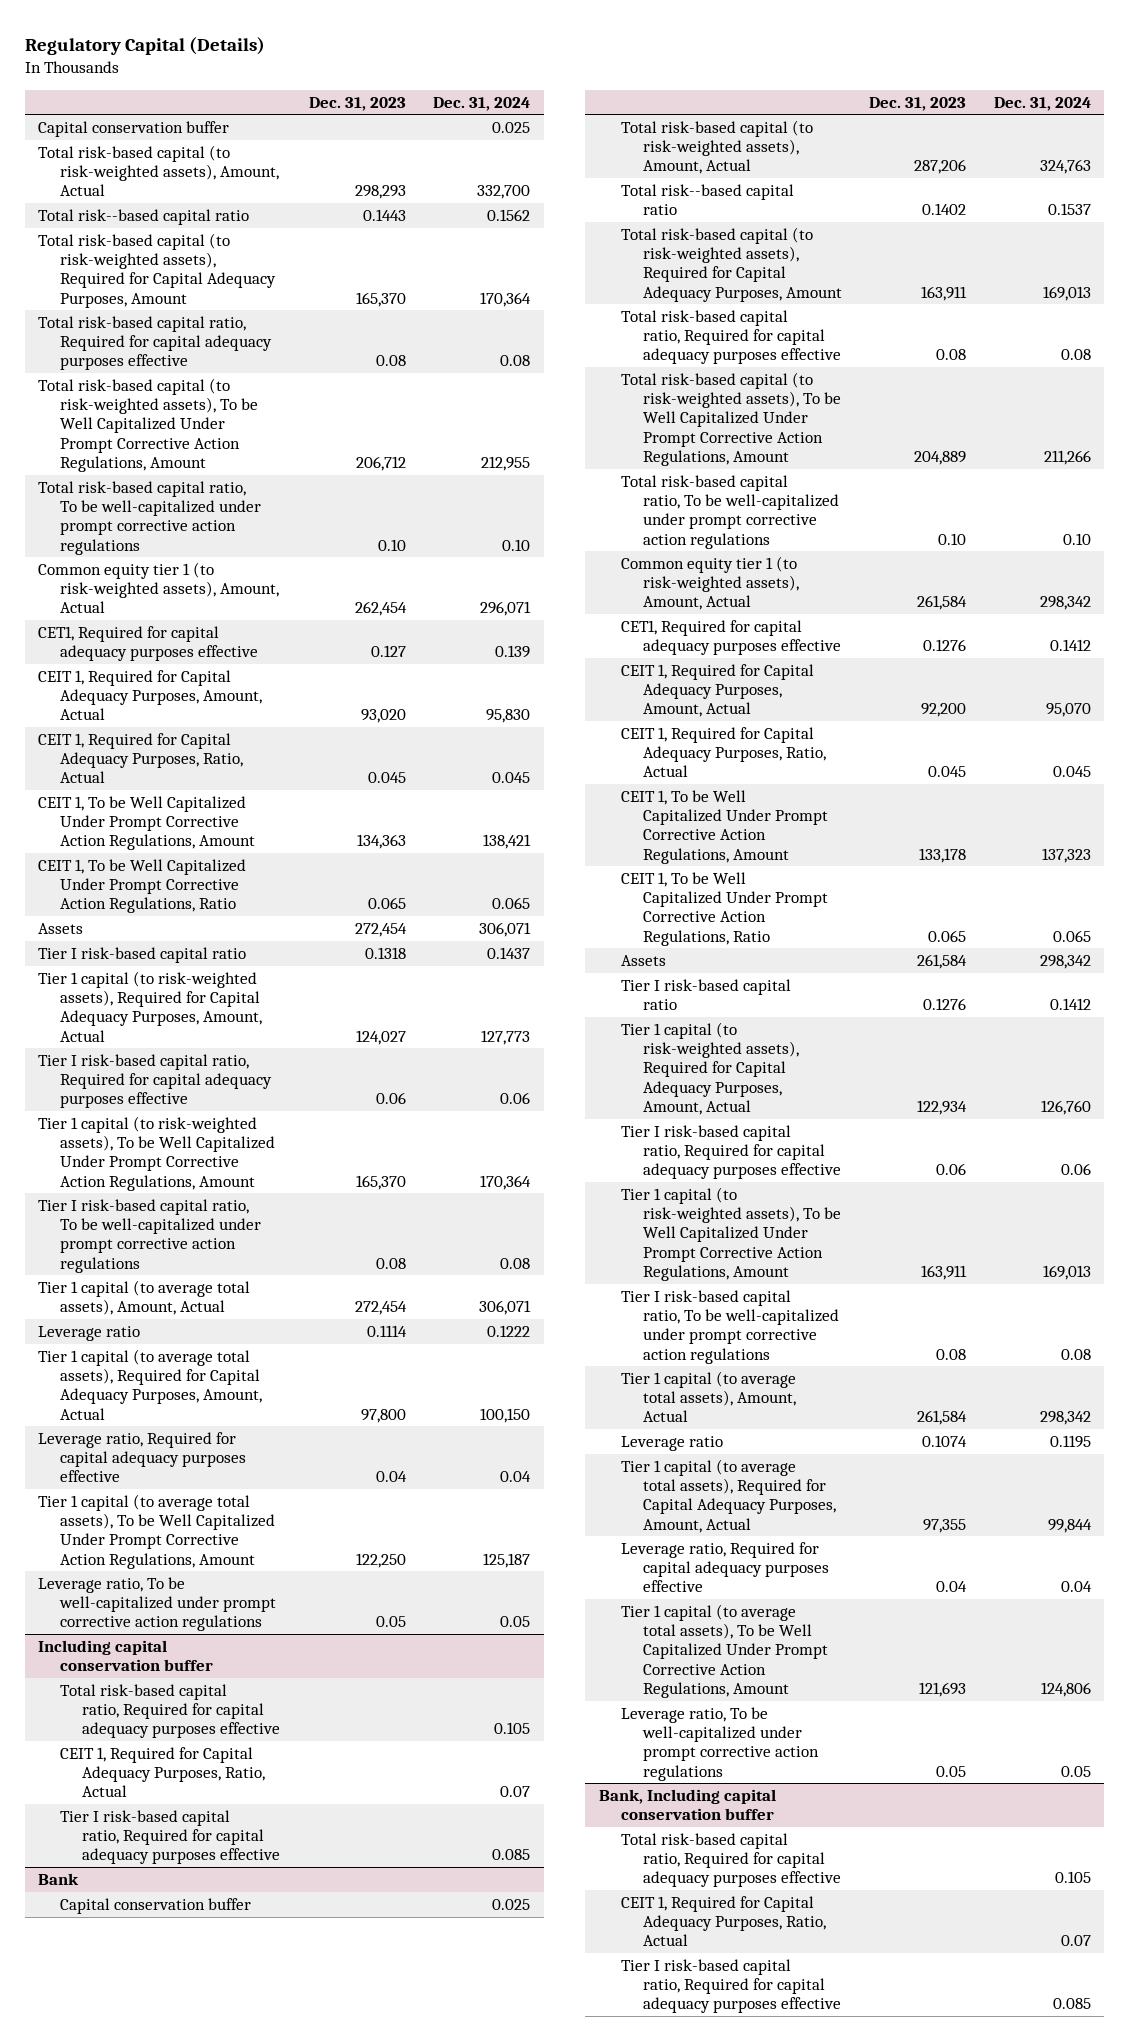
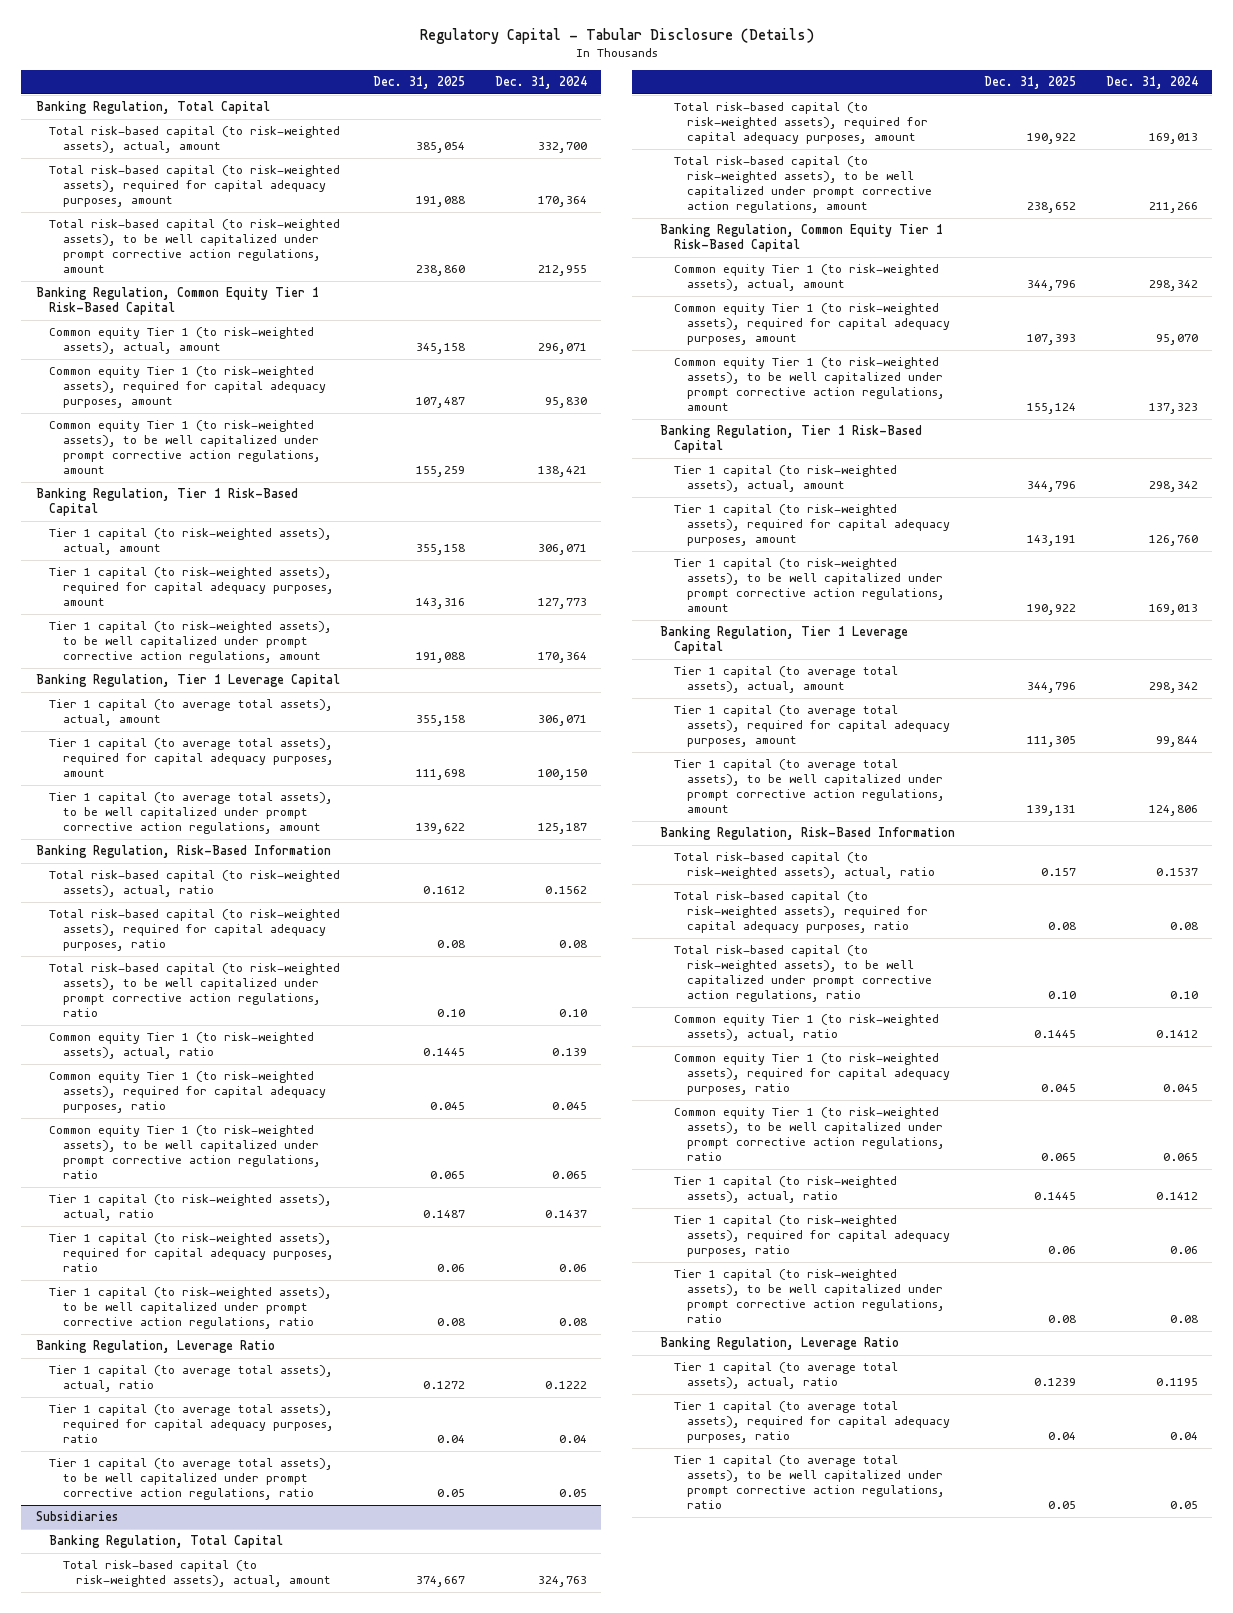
- Regulatory Capital (Details)
+ Regulatory Capital - Tabular Disclosure (Details)
- | Dec. 31, 2023 | Dec. 31, 2024
+ | Dec. 31, 2025 | Dec. 31, 2024
- Capital conservation buffer | | 0.025
- Total risk-based capital (to risk-weighted assets), Amount, Actual | 298,293 | 332,700
- Total risk--based capital ratio | 0.1443 | 0.1562
- Total risk-based capital (to risk-weighted assets), Required for Capital Adequacy Purposes, Amount | 165,370 | 170,364
- Total risk-based capital ratio, Required for capital adequacy purposes effective | 0.08 | 0.08
- Total risk-based capital (to risk-weighted assets), To be Well Capitalized Under Prompt Corrective Action Regulations, Amount | 206,712 | 212,955
- Total risk-based capital ratio, To be well-capitalized under prompt corrective action regulations | 0.10 | 0.10
- Common equity tier 1 (to risk-weighted assets), Amount, Actual | 262,454 | 296,071
- CET1, Required for capital adequacy purposes effective | 0.127 | 0.139
- CEIT 1, Required for Capital Adequacy Purposes, Amount, Actual | 93,020 | 95,830
- CEIT 1, Required for Capital Adequacy Purposes, Ratio, Actual | 0.045 | 0.045
- CEIT 1, To be Well Capitalized Under Prompt Corrective Action Regulations, Amount | 134,363 | 138,421
- CEIT 1, To be Well Capitalized Under Prompt Corrective Action Regulations, Ratio | 0.065 | 0.065
- Assets | 272,454 | 306,071
- Tier I risk-based capital ratio | 0.1318 | 0.1437
- Tier 1 capital (to risk-weighted assets), Required for Capital Adequacy Purposes, Amount, Actual | 124,027 | 127,773
- Tier I risk-based capital ratio, Required for capital adequacy purposes effective | 0.06 | 0.06
- Tier 1 capital (to risk-weighted assets), To be Well Capitalized Under Prompt Corrective Action Regulations, Amount | 165,370 | 170,364
- Tier I risk-based capital ratio, To be well-capitalized under prompt corrective action regulations | 0.08 | 0.08
- Tier 1 capital (to average total assets), Amount, Actual | 272,454 | 306,071
- Leverage ratio | 0.1114 | 0.1222
- Tier 1 capital (to average total assets), Required for Capital Adequacy Purposes, Amount, Actual | 97,800 | 100,150
- Leverage ratio, Required for capital adequacy purposes effective | 0.04 | 0.04
- Tier 1 capital (to average total assets), To be Well Capitalized Under Prompt Corrective Action Regulations, Amount | 122,250 | 125,187
- Leverage ratio, To be well-capitalized under prompt corrective action regulations | 0.05 | 0.05
- Including capital conservation buffer
- Total risk-based capital ratio, Required for capital adequacy purposes effective | | 0.105
- CEIT 1, Required for Capital Adequacy Purposes, Ratio, Actual | | 0.07
- Tier I risk-based capital ratio, Required for capital adequacy purposes effective | | 0.085
- Bank
- Capital conservation buffer | | 0.025
- Total risk-based capital (to risk-weighted assets), Amount, Actual | 287,206 | 324,763
- Total risk--based capital ratio | 0.1402 | 0.1537
- Total risk-based capital (to risk-weighted assets), Required for Capital Adequacy Purposes, Amount | 163,911 | 169,013
- Total risk-based capital ratio, Required for capital adequacy purposes effective | 0.08 | 0.08
- Total risk-based capital (to risk-weighted assets), To be Well Capitalized Under Prompt Corrective Action Regulations, Amount | 204,889 | 211,266
- Total risk-based capital ratio, To be well-capitalized under prompt corrective action regulations | 0.10 | 0.10
- Common equity tier 1 (to risk-weighted assets), Amount, Actual | 261,584 | 298,342
- CET1, Required for capital adequacy purposes effective | 0.1276 | 0.1412
- CEIT 1, Required for Capital Adequacy Purposes, Amount, Actual | 92,200 | 95,070
- CEIT 1, Required for Capital Adequacy Purposes, Ratio, Actual | 0.045 | 0.045
- CEIT 1, To be Well Capitalized Under Prompt Corrective Action Regulations, Amount | 133,178 | 137,323
- CEIT 1, To be Well Capitalized Under Prompt Corrective Action Regulations, Ratio | 0.065 | 0.065
- Assets | 261,584 | 298,342
- Tier I risk-based capital ratio | 0.1276 | 0.1412
- Tier 1 capital (to risk-weighted assets), Required for Capital Adequacy Purposes, Amount, Actual | 122,934 | 126,760
- Tier I risk-based capital ratio, Required for capital adequacy purposes effective | 0.06 | 0.06
- Tier 1 capital (to risk-weighted assets), To be Well Capitalized Under Prompt Corrective Action Regulations, Amount | 163,911 | 169,013
- Tier I risk-based capital ratio, To be well-capitalized under prompt corrective action regulations | 0.08 | 0.08
- Tier 1 capital (to average total assets), Amount, Actual | 261,584 | 298,342
- Leverage ratio | 0.1074 | 0.1195
- Tier 1 capital (to average total assets), Required for Capital Adequacy Purposes, Amount, Actual | 97,355 | 99,844
- Leverage ratio, Required for capital adequacy purposes effective | 0.04 | 0.04
- Tier 1 capital (to average total assets), To be Well Capitalized Under Prompt Corrective Action Regulations, Amount | 121,693 | 124,806
- Leverage ratio, To be well-capitalized under prompt corrective action regulations | 0.05 | 0.05
- Bank, Including capital conservation buffer
- Total risk-based capital ratio, Required for capital adequacy purposes effective | | 0.105
- CEIT 1, Required for Capital Adequacy Purposes, Ratio, Actual | | 0.07
- Tier I risk-based capital ratio, Required for capital adequacy purposes effective | | 0.085
+ Banking Regulation, Total Capital
+ Total risk-based capital (to risk-weighted assets), actual, amount | 385,054 | 332,700
+ Total risk-based capital (to risk-weighted assets), required for capital adequacy purposes, amount | 191,088 | 170,364
+ Total risk-based capital (to risk-weighted assets), to be well capitalized under prompt corrective action regulations, amount | 238,860 | 212,955
+ Banking Regulation, Common Equity Tier 1 Risk-Based Capital
+ Common equity Tier 1 (to risk-weighted assets), actual, amount | 345,158 | 296,071
+ Common equity Tier 1 (to risk-weighted assets), required for capital adequacy purposes, amount | 107,487 | 95,830
+ Common equity Tier 1 (to risk-weighted assets), to be well capitalized under prompt corrective action regulations, amount | 155,259 | 138,421
+ Banking Regulation, Tier 1 Risk-Based Capital
+ Tier 1 capital (to risk-weighted assets), actual, amount | 355,158 | 306,071
+ Tier 1 capital (to risk-weighted assets), required for capital adequacy purposes, amount | 143,316 | 127,773
+ Tier 1 capital (to risk-weighted assets), to be well capitalized under prompt corrective action regulations, amount | 191,088 | 170,364
+ Banking Regulation, Tier 1 Leverage Capital
+ Tier 1 capital (to average total assets), actual, amount | 355,158 | 306,071
+ Tier 1 capital (to average total assets), required for capital adequacy purposes, amount | 111,698 | 100,150
+ Tier 1 capital (to average total assets), to be well capitalized under prompt corrective action regulations, amount | 139,622 | 125,187
+ Banking Regulation, Risk-Based Information
+ Total risk-based capital (to risk-weighted assets), actual, ratio | 0.1612 | 0.1562
+ Total risk-based capital (to risk-weighted assets), required for capital adequacy purposes, ratio | 0.08 | 0.08
+ Total risk-based capital (to risk-weighted assets), to be well capitalized under prompt corrective action regulations, ratio | 0.10 | 0.10
+ Common equity Tier 1 (to risk-weighted assets), actual, ratio | 0.1445 | 0.139
+ Common equity Tier 1 (to risk-weighted assets), required for capital adequacy purposes, ratio | 0.045 | 0.045
+ Common equity Tier 1 (to risk-weighted assets), to be well capitalized under prompt corrective action regulations, ratio | 0.065 | 0.065
+ Tier 1 capital (to risk-weighted assets), actual, ratio | 0.1487 | 0.1437
+ Tier 1 capital (to risk-weighted assets), required for capital adequacy purposes, ratio | 0.06 | 0.06
+ Tier 1 capital (to risk-weighted assets), to be well capitalized under prompt corrective action regulations, ratio | 0.08 | 0.08
+ Banking Regulation, Leverage Ratio
+ Tier 1 capital (to average total assets), actual, ratio | 0.1272 | 0.1222
+ Tier 1 capital (to average total assets), required for capital adequacy purposes, ratio | 0.04 | 0.04
+ Tier 1 capital (to average total assets), to be well capitalized under prompt corrective action regulations, ratio | 0.05 | 0.05
+ Subsidiaries
+ Banking Regulation, Total Capital
+ Total risk-based capital (to risk-weighted assets), actual, amount | 374,667 | 324,763
+ Total risk-based capital (to risk-weighted assets), required for capital adequacy purposes, amount | 190,922 | 169,013
+ Total risk-based capital (to risk-weighted assets), to be well capitalized under prompt corrective action regulations, amount | 238,652 | 211,266
+ Banking Regulation, Common Equity Tier 1 Risk-Based Capital
+ Common equity Tier 1 (to risk-weighted assets), actual, amount | 344,796 | 298,342
+ Common equity Tier 1 (to risk-weighted assets), required for capital adequacy purposes, amount | 107,393 | 95,070
+ Common equity Tier 1 (to risk-weighted assets), to be well capitalized under prompt corrective action regulations, amount | 155,124 | 137,323
+ Banking Regulation, Tier 1 Risk-Based Capital
+ Tier 1 capital (to risk-weighted assets), actual, amount | 344,796 | 298,342
+ Tier 1 capital (to risk-weighted assets), required for capital adequacy purposes, amount | 143,191 | 126,760
+ Tier 1 capital (to risk-weighted assets), to be well capitalized under prompt corrective action regulations, amount | 190,922 | 169,013
+ Banking Regulation, Tier 1 Leverage Capital
+ Tier 1 capital (to average total assets), actual, amount | 344,796 | 298,342
+ Tier 1 capital (to average total assets), required for capital adequacy purposes, amount | 111,305 | 99,844
+ Tier 1 capital (to average total assets), to be well capitalized under prompt corrective action regulations, amount | 139,131 | 124,806
+ Banking Regulation, Risk-Based Information
+ Total risk-based capital (to risk-weighted assets), actual, ratio | 0.157 | 0.1537
+ Total risk-based capital (to risk-weighted assets), required for capital adequacy purposes, ratio | 0.08 | 0.08
+ Total risk-based capital (to risk-weighted assets), to be well capitalized under prompt corrective action regulations, ratio | 0.10 | 0.10
+ Common equity Tier 1 (to risk-weighted assets), actual, ratio | 0.1445 | 0.1412
+ Common equity Tier 1 (to risk-weighted assets), required for capital adequacy purposes, ratio | 0.045 | 0.045
+ Common equity Tier 1 (to risk-weighted assets), to be well capitalized under prompt corrective action regulations, ratio | 0.065 | 0.065
+ Tier 1 capital (to risk-weighted assets), actual, ratio | 0.1445 | 0.1412
+ Tier 1 capital (to risk-weighted assets), required for capital adequacy purposes, ratio | 0.06 | 0.06
+ Tier 1 capital (to risk-weighted assets), to be well capitalized under prompt corrective action regulations, ratio | 0.08 | 0.08
+ Banking Regulation, Leverage Ratio
+ Tier 1 capital (to average total assets), actual, ratio | 0.1239 | 0.1195
+ Tier 1 capital (to average total assets), required for capital adequacy purposes, ratio | 0.04 | 0.04
+ Tier 1 capital (to average total assets), to be well capitalized under prompt corrective action regulations, ratio | 0.05 | 0.05

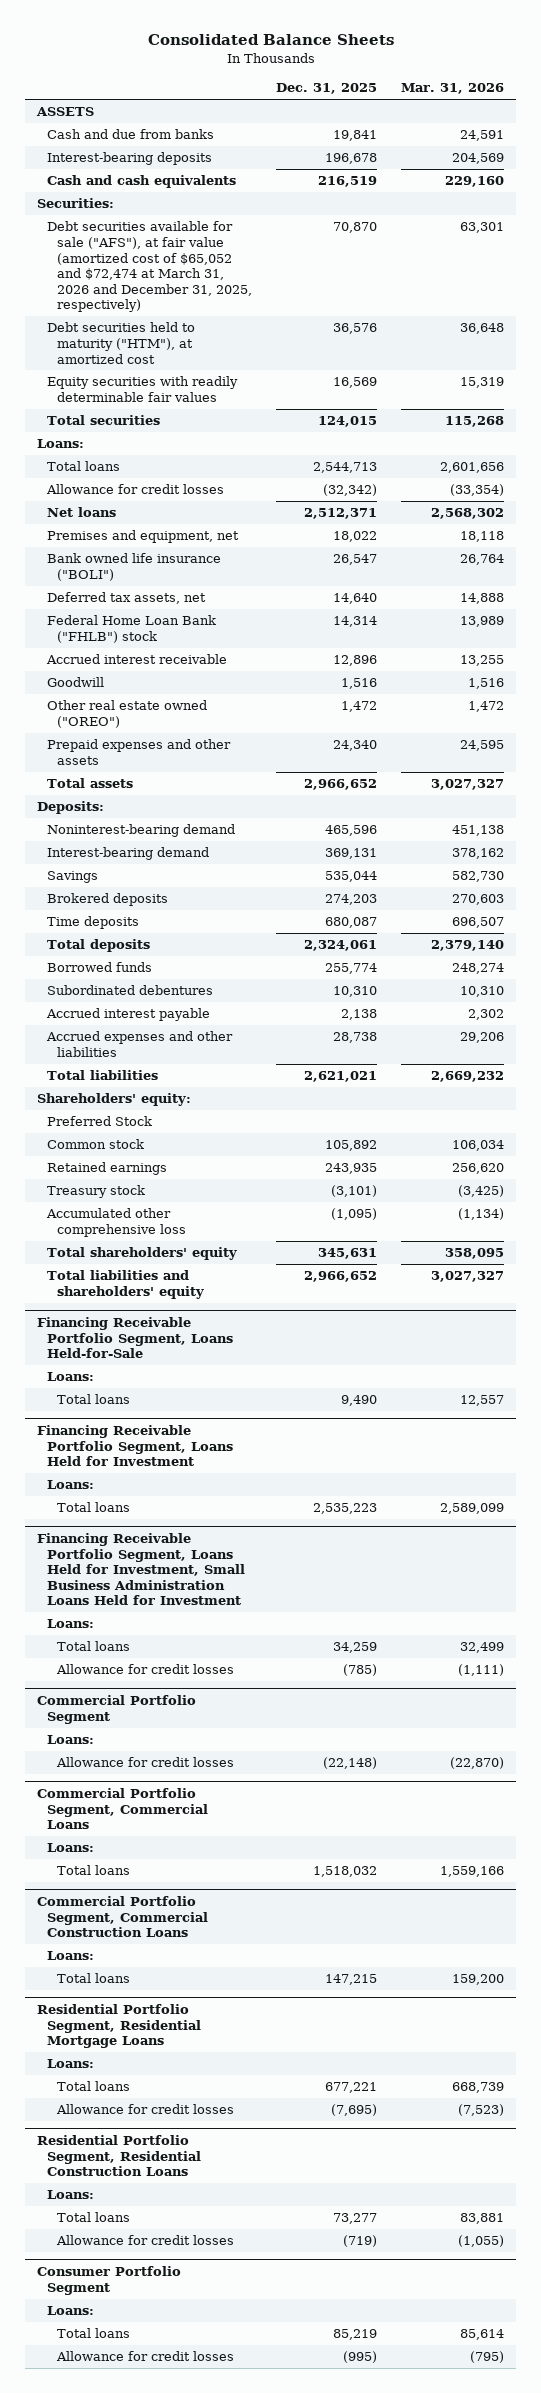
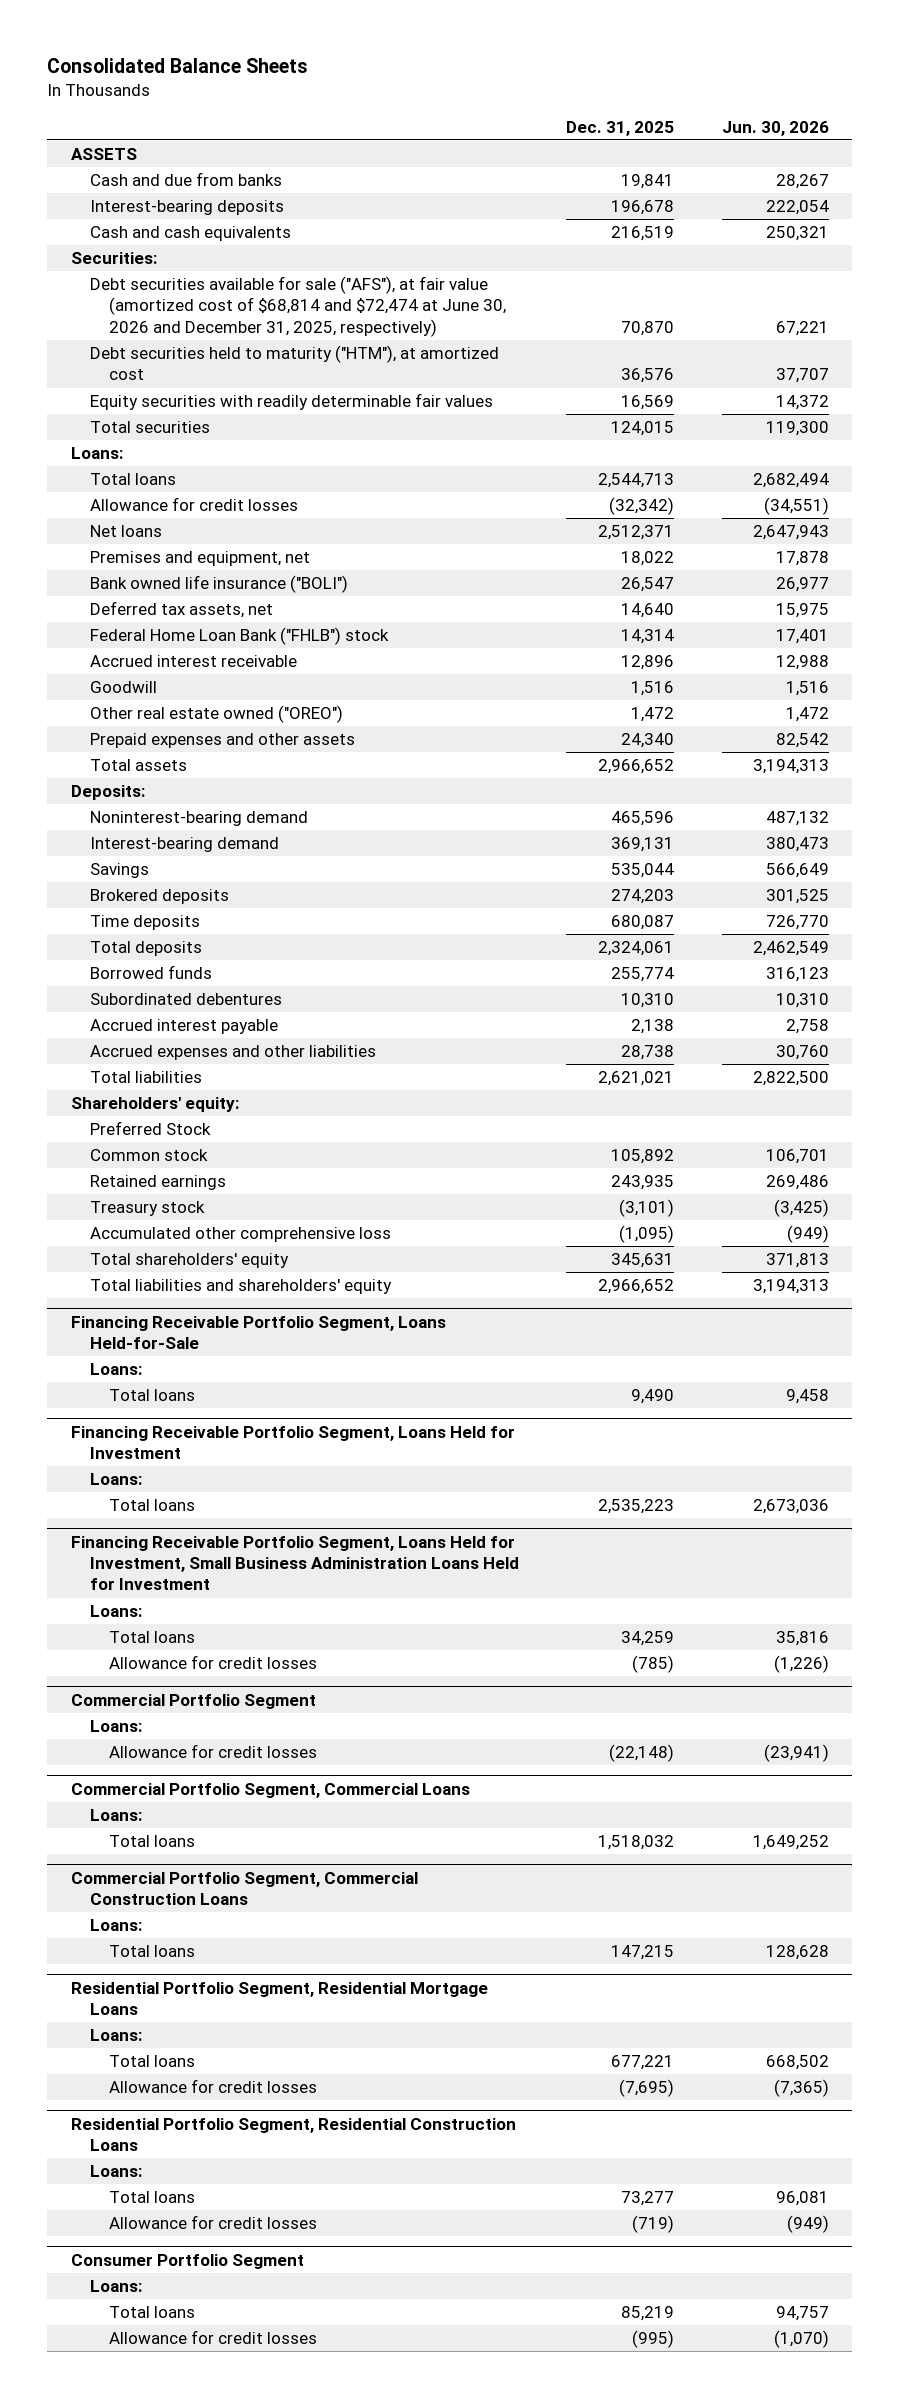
- | Dec. 31, 2025 | Mar. 31, 2026
+ | Dec. 31, 2025 | Jun. 30, 2026
- Debt securities available for sale ("AFS"), at fair value (amortized cost of $65,052 and $72,474 at March 31, 2026 and December 31, 2025, respectively) | 70,870 | 63,301
+ Debt securities available for sale ("AFS"), at fair value (amortized cost of $68,814 and $72,474 at June 30, 2026 and December 31, 2025, respectively) | 70,870 | 67,221

